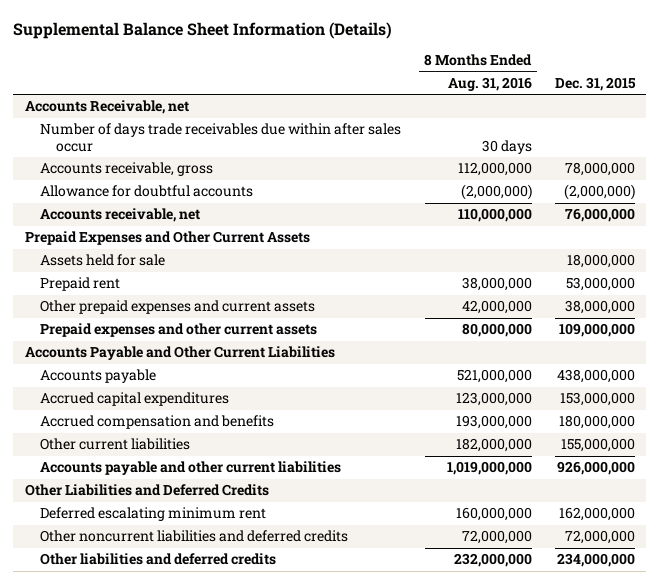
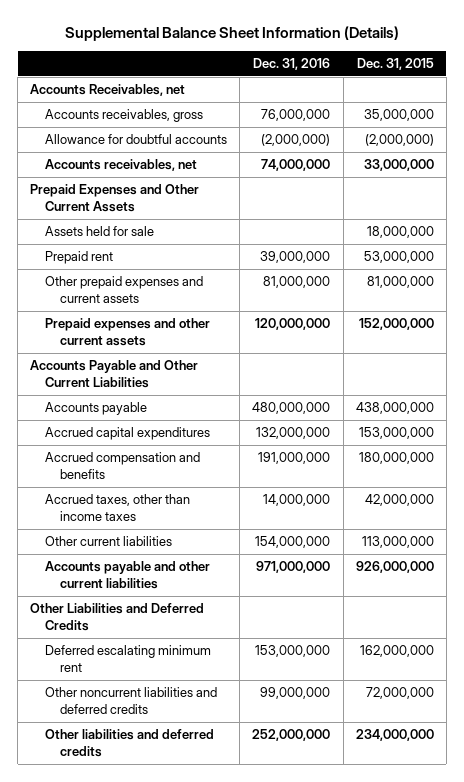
- | 8 Months Ended Aug. 31, 2016 | Dec. 31, 2015
+ | Dec. 31, 2016 | Dec. 31, 2015
- Accounts Receivable, net
- Number of days trade receivables due within after sales occur | 30 days |
- Accounts receivable, gross | 112,000,000 | 78,000,000
+ Accounts Receivables, net
+ Accounts receivables, gross | 76,000,000 | 35,000,000
- Accounts receivable, net | 110,000,000 | 76,000,000
+ Accounts receivables, net | 74,000,000 | 33,000,000
- Other prepaid expenses and current assets | 42,000,000 | 38,000,000
- Prepaid expenses and other current assets | 80,000,000 | 109,000,000
+ Other prepaid expenses and current assets | 81,000,000 | 81,000,000
+ Prepaid expenses and other current assets | 120,000,000 | 152,000,000
- Other current liabilities | 182,000,000 | 155,000,000
+ Accrued taxes, other than income taxes | 14,000,000 | 42,000,000
+ Other current liabilities | 154,000,000 | 113,000,000

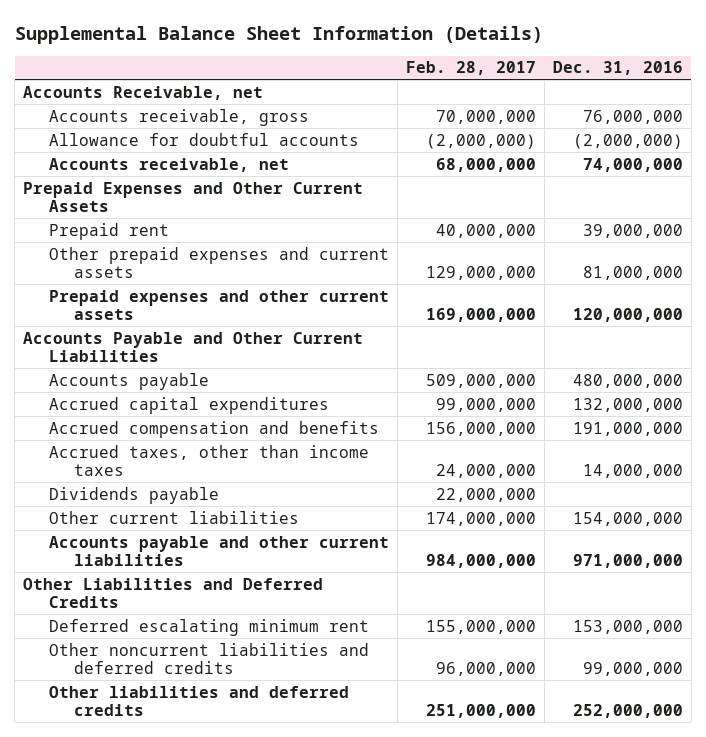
- | Dec. 31, 2016 | Dec. 31, 2015
+ | Feb. 28, 2017 | Dec. 31, 2016
- Accounts Receivables, net
- Accounts receivables, gross | 76,000,000 | 35,000,000
+ Accounts Receivable, net
+ Accounts receivable, gross | 70,000,000 | 76,000,000
- Accounts receivables, net | 74,000,000 | 33,000,000
+ Accounts receivable, net | 68,000,000 | 74,000,000
- Assets held for sale | | 18,000,000
+ Dividends payable | 22,000,000 |

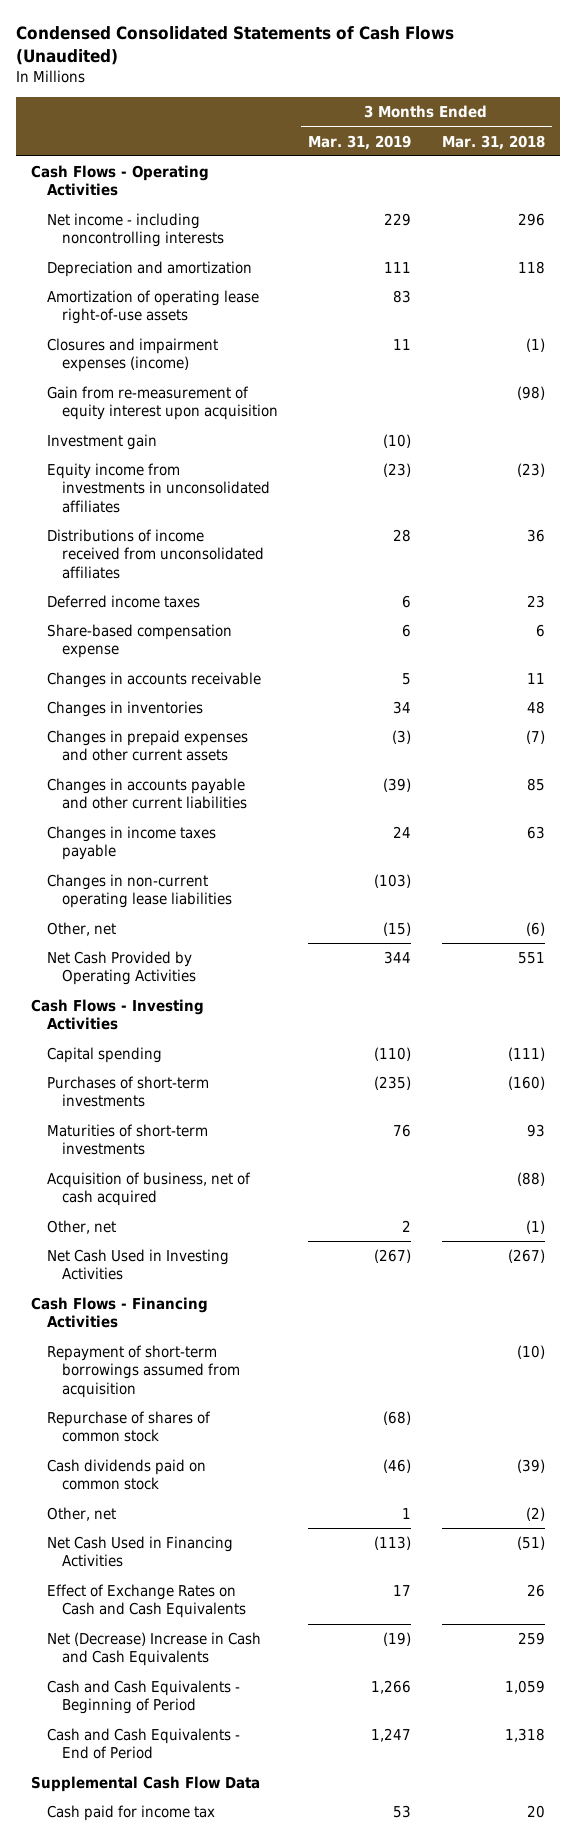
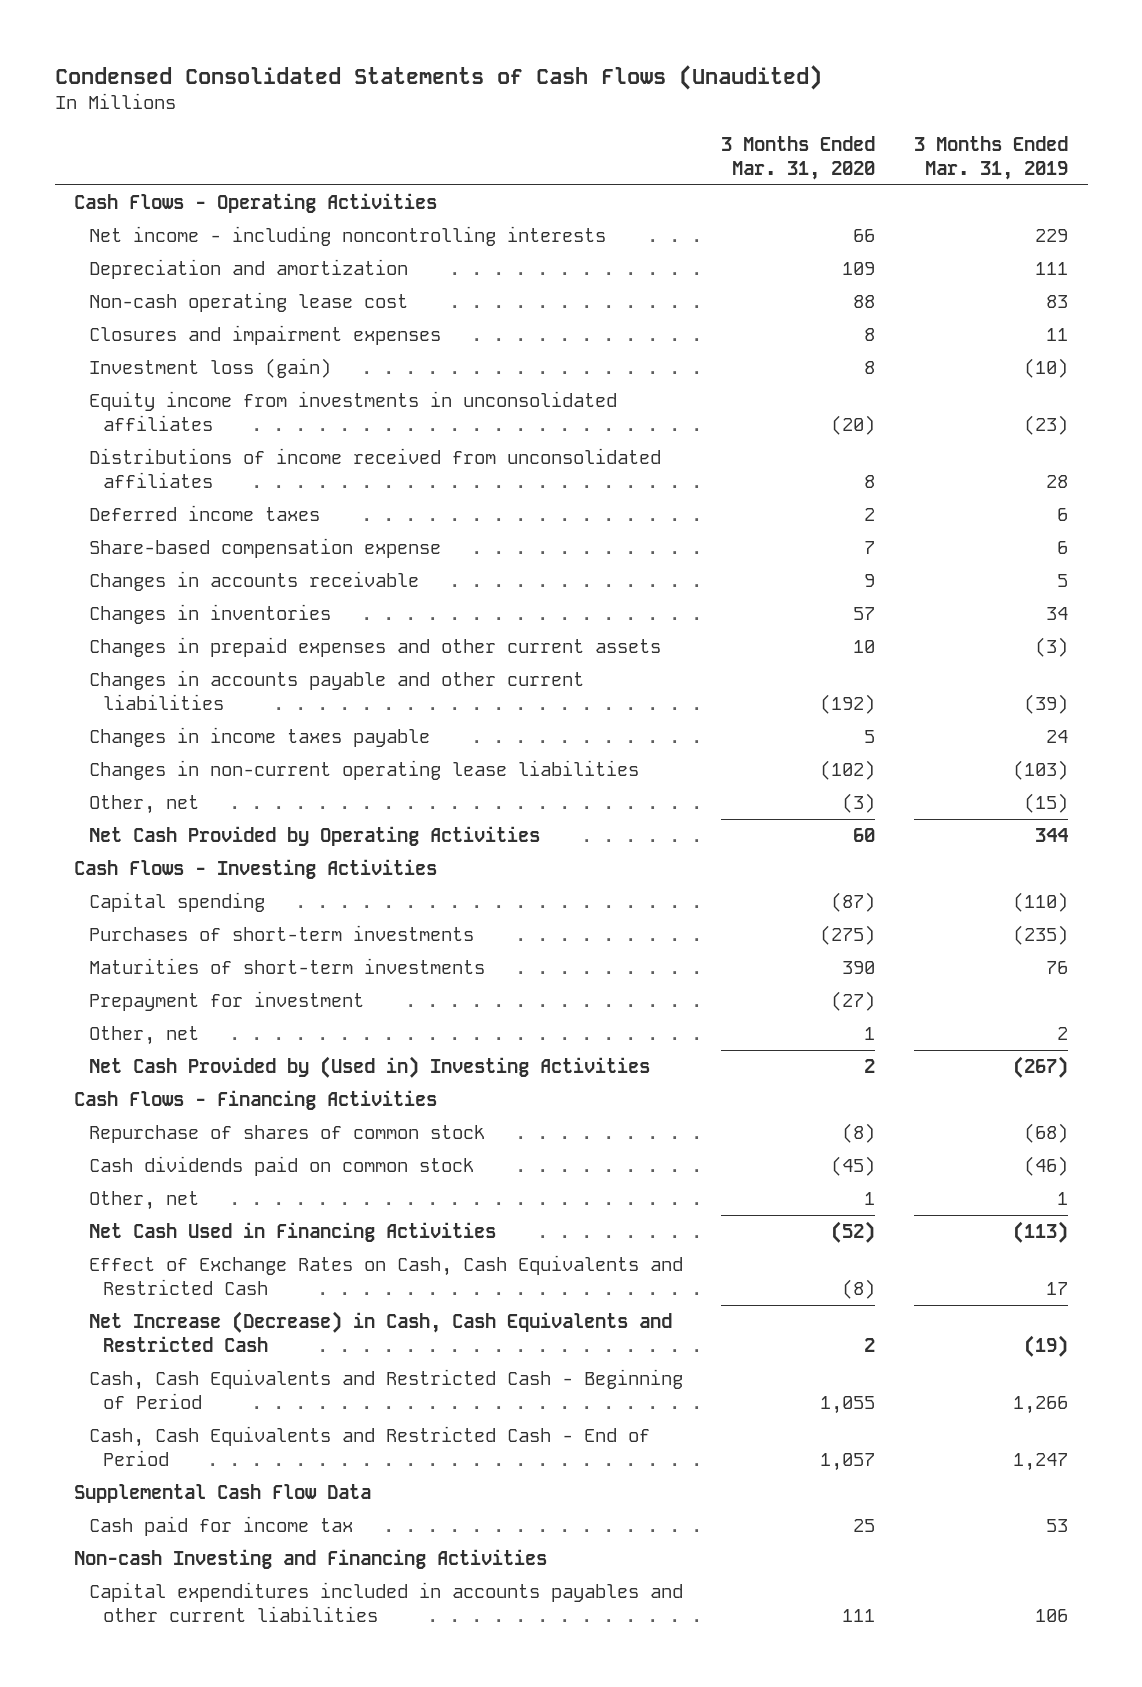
- | 3 Months Ended Mar. 31, 2019 | 3 Months Ended Mar. 31, 2018
+ | 3 Months Ended Mar. 31, 2020 | 3 Months Ended Mar. 31, 2019
- Amortization of operating lease right-of-use assets | 83 |
- Closures and impairment expenses (income) | 11 | (1)
- Gain from re-measurement of equity interest upon acquisition | | (98)
- Investment gain | (10) |
+ Non-cash operating lease cost | 88 | 83
+ Closures and impairment expenses | 8 | 11
+ Investment loss (gain) | 8 | (10)
- Acquisition of business, net of cash acquired | | (88)
+ Prepayment for investment | (27) |
- Net Cash Used in Investing Activities | (267) | (267)
+ Net Cash Provided by (Used in) Investing Activities | 2 | (267)
- Repayment of short-term borrowings assumed from acquisition | | (10)
- Effect of Exchange Rates on Cash and Cash Equivalents | 17 | 26
- Net (Decrease) Increase in Cash and Cash Equivalents | (19) | 259
- Cash and Cash Equivalents - Beginning of Period | 1,266 | 1,059
- Cash and Cash Equivalents - End of Period | 1,247 | 1,318
+ Effect of Exchange Rates on Cash, Cash Equivalents and Restricted Cash | (8) | 17
+ Net Increase (Decrease) in Cash, Cash Equivalents and Restricted Cash | 2 | (19)
+ Cash, Cash Equivalents and Restricted Cash - Beginning of Period | 1,055 | 1,266
+ Cash, Cash Equivalents and Restricted Cash - End of Period | 1,057 | 1,247
+ Non-cash Investing and Financing Activities
+ Capital expenditures included in accounts payables and other current liabilities | 111 | 106

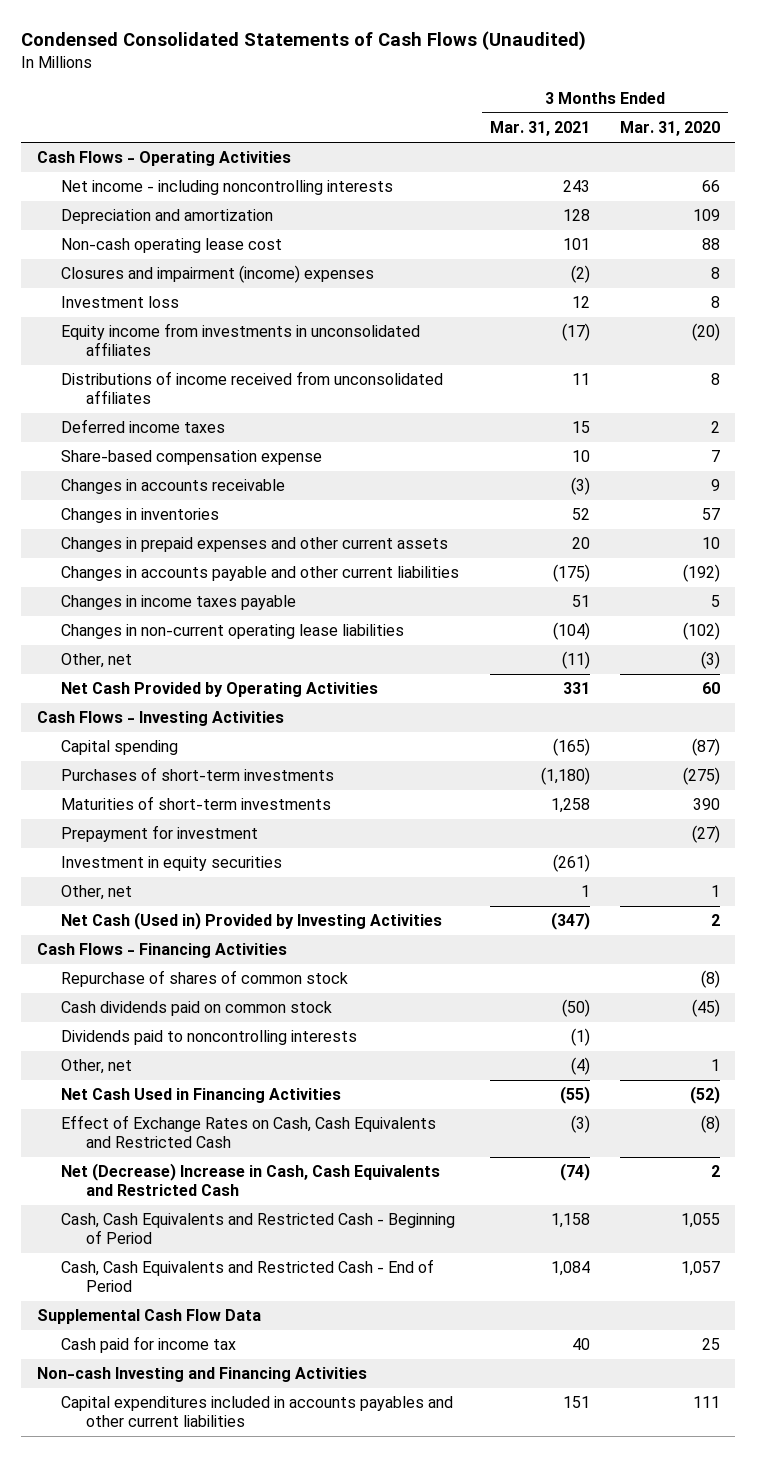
- | 3 Months Ended Mar. 31, 2020 | 3 Months Ended Mar. 31, 2019
+ | 3 Months Ended Mar. 31, 2021 | 3 Months Ended Mar. 31, 2020
- Closures and impairment expenses | 8 | 11
- Investment loss (gain) | 8 | (10)
+ Closures and impairment (income) expenses | (2) | 8
+ Investment loss | 12 | 8
+ Investment in equity securities | (261) |
- Net Cash Provided by (Used in) Investing Activities | 2 | (267)
+ Net Cash (Used in) Provided by Investing Activities | (347) | 2
+ Dividends paid to noncontrolling interests | (1) |
- Net Increase (Decrease) in Cash, Cash Equivalents and Restricted Cash | 2 | (19)
+ Net (Decrease) Increase in Cash, Cash Equivalents and Restricted Cash | (74) | 2

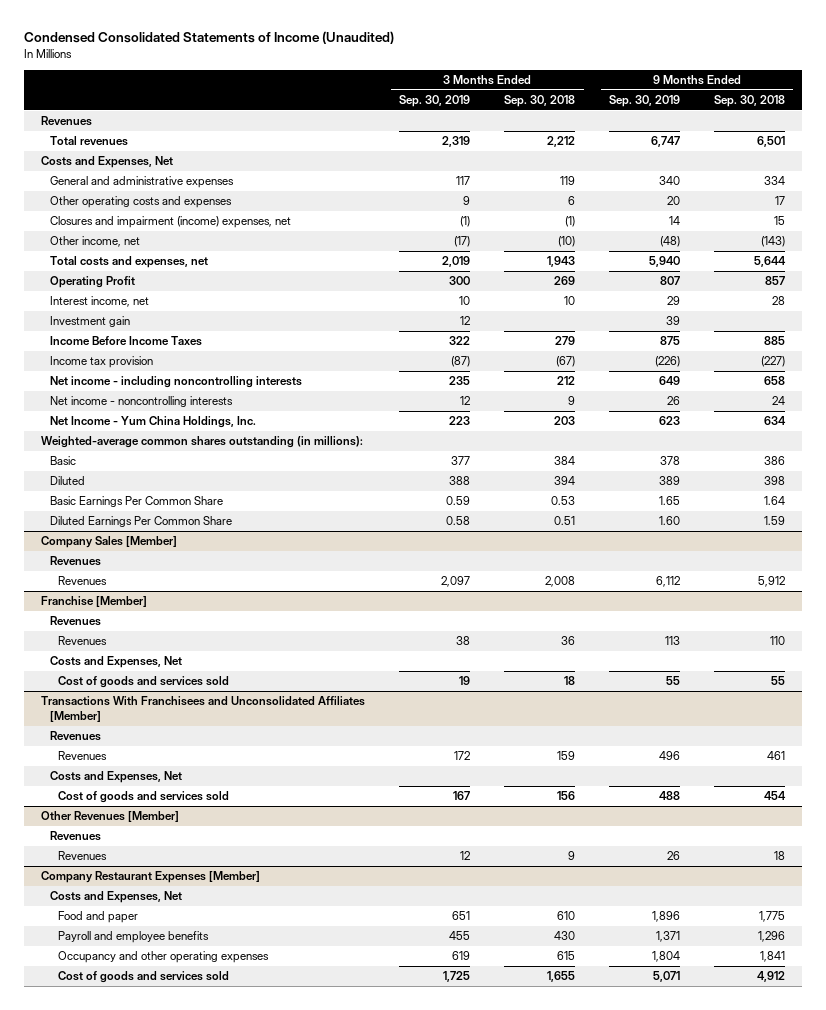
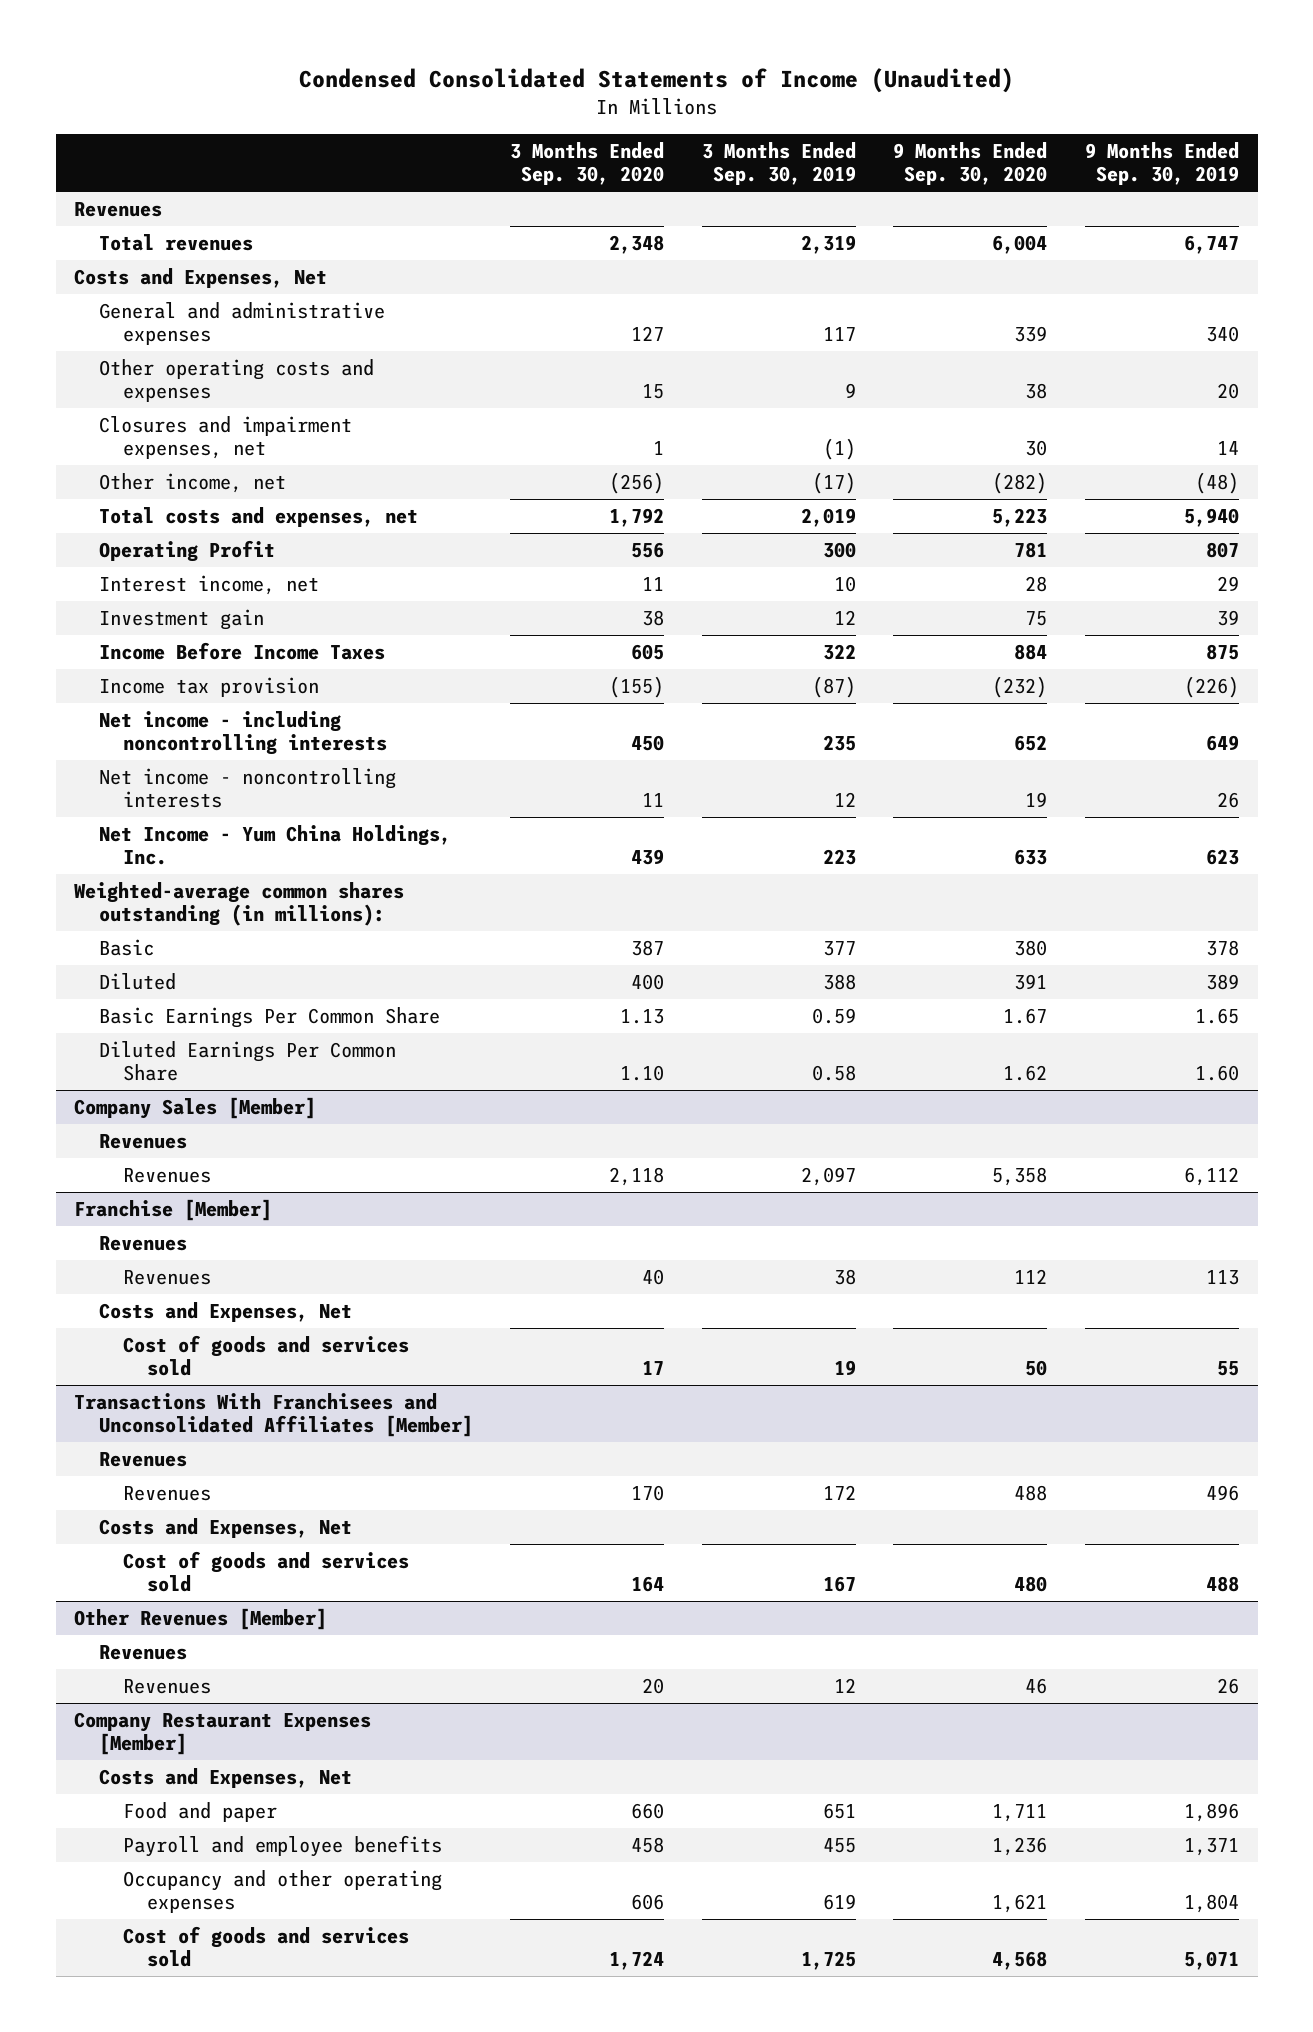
- | 3 Months Ended Sep. 30, 2019 | 3 Months Ended Sep. 30, 2018 | 9 Months Ended Sep. 30, 2019 | 9 Months Ended Sep. 30, 2018
+ | 3 Months Ended Sep. 30, 2020 | 3 Months Ended Sep. 30, 2019 | 9 Months Ended Sep. 30, 2020 | 9 Months Ended Sep. 30, 2019
- Closures and impairment (income) expenses, net | (1) | (1) | 14 | 15
+ Closures and impairment expenses, net | 1 | (1) | 30 | 14

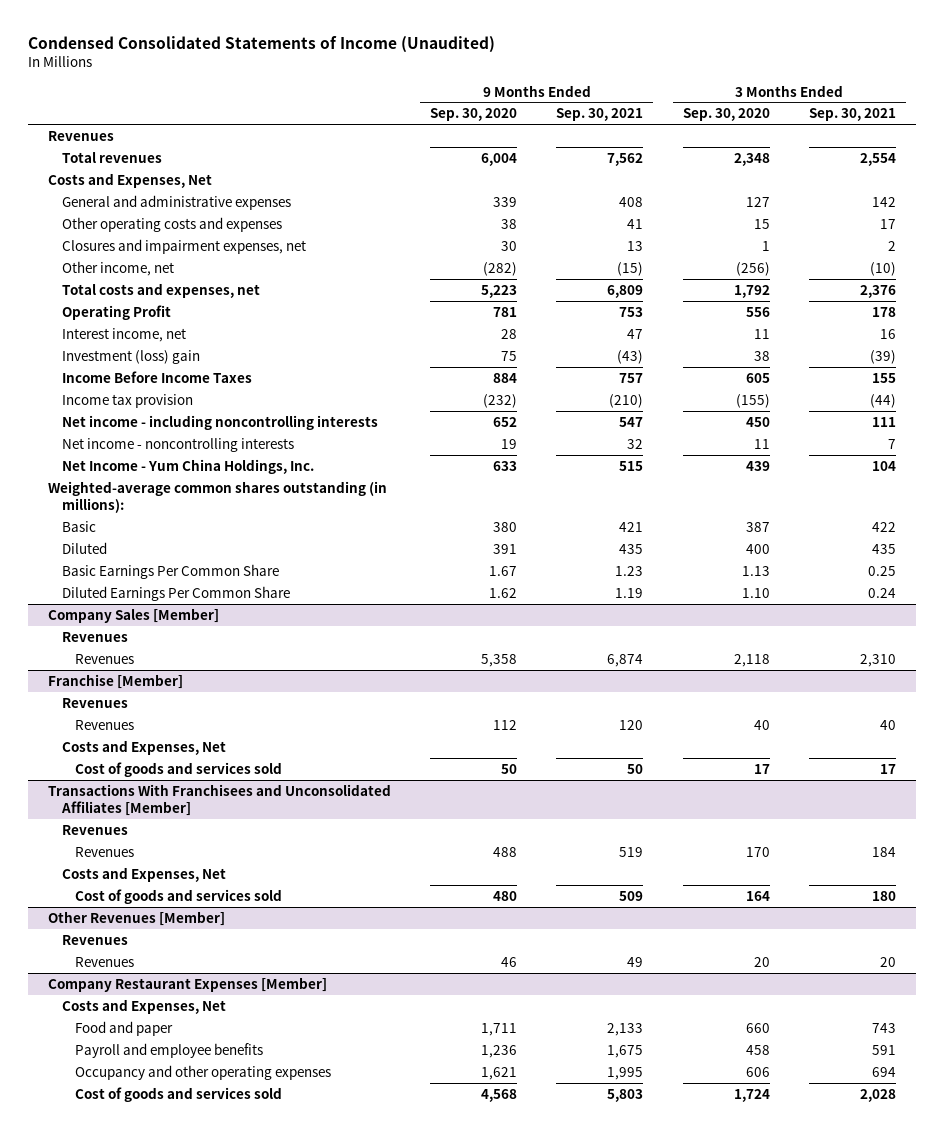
- | 3 Months Ended Sep. 30, 2020 | 3 Months Ended Sep. 30, 2019 | 9 Months Ended Sep. 30, 2020 | 9 Months Ended Sep. 30, 2019
+ | 9 Months Ended Sep. 30, 2020 | 9 Months Ended Sep. 30, 2021 | 3 Months Ended Sep. 30, 2020 | 3 Months Ended Sep. 30, 2021
- Investment gain | 38 | 12 | 75 | 39
+ Investment (loss) gain | 75 | (43) | 38 | (39)

